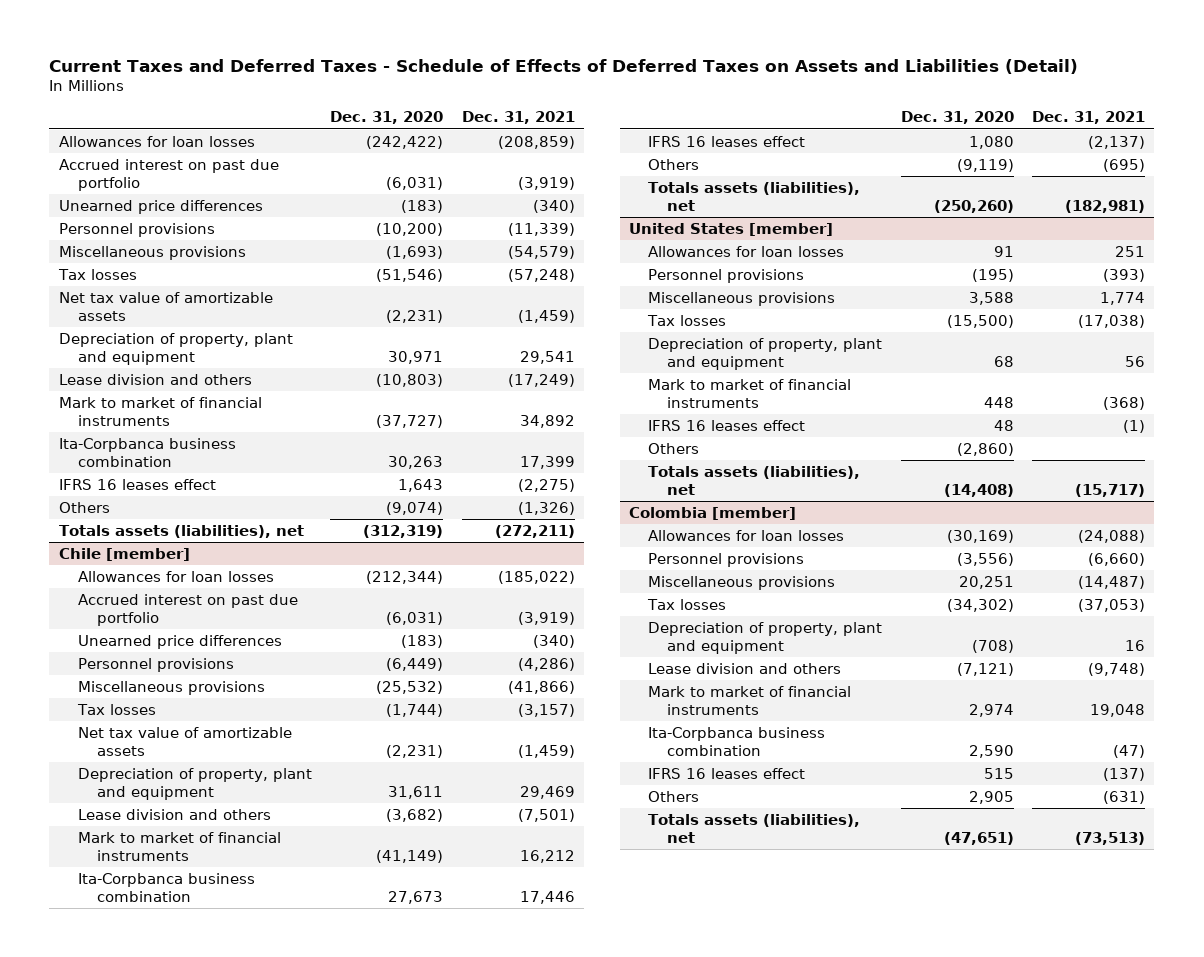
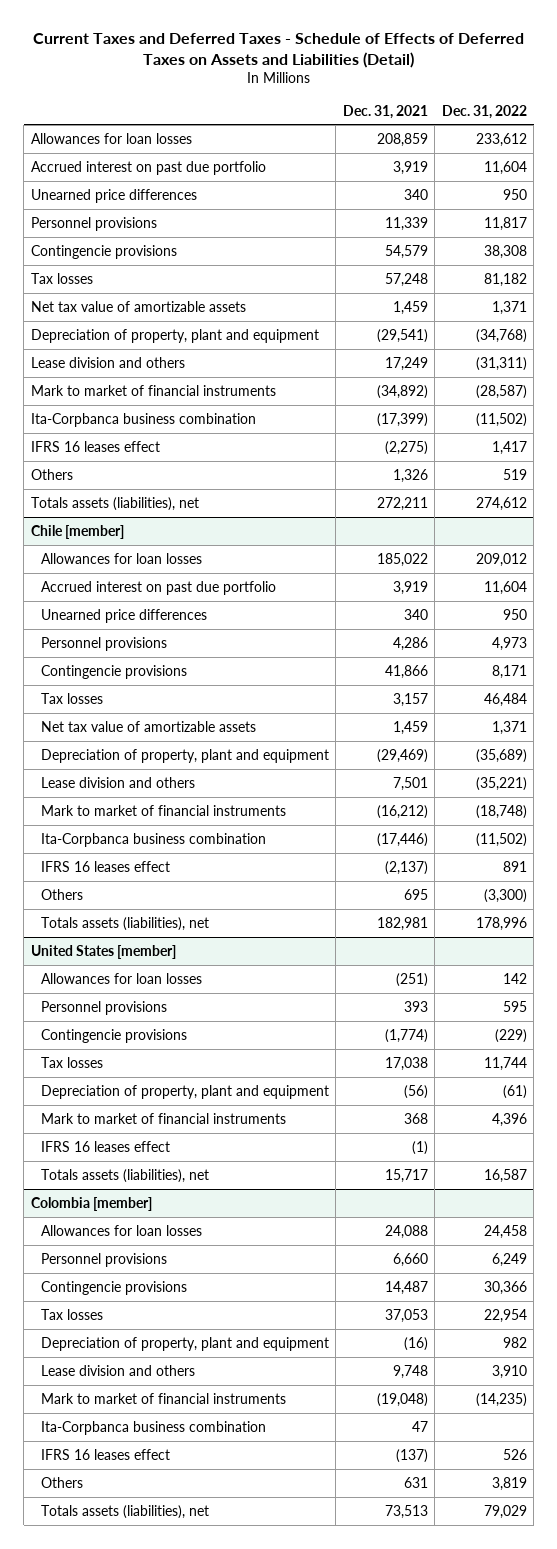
- | Dec. 31, 2020 | Dec. 31, 2021
+ | Dec. 31, 2021 | Dec. 31, 2022
- Allowances for loan losses | (242,422) | (208,859)
- Accrued interest on past due portfolio | (6,031) | (3,919)
- Unearned price differences | (183) | (340)
- Personnel provisions | (10,200) | (11,339)
- Miscellaneous provisions | (1,693) | (54,579)
- Tax losses | (51,546) | (57,248)
- Net tax value of amortizable assets | (2,231) | (1,459)
- Depreciation of property, plant and equipment | 30,971 | 29,541
- Lease division and others | (10,803) | (17,249)
- Mark to market of financial instruments | (37,727) | 34,892
- Ita-Corpbanca business combination | 30,263 | 17,399
+ Allowances for loan losses | 208,859 | 233,612
+ Accrued interest on past due portfolio | 3,919 | 11,604
+ Unearned price differences | 340 | 950
+ Personnel provisions | 11,339 | 11,817
+ Contingencie provisions | 54,579 | 38,308
+ Tax losses | 57,248 | 81,182
+ Net tax value of amortizable assets | 1,459 | 1,371
+ Depreciation of property, plant and equipment | (29,541) | (34,768)
+ Lease division and others | 17,249 | (31,311)
+ Mark to market of financial instruments | (34,892) | (28,587)
+ Ita-Corpbanca business combination | (17,399) | (11,502)
- Others | (9,074) | (1,326)
- Totals assets (liabilities), net | (312,319) | (272,211)
+ Others | 1,326 | 519
+ Totals assets (liabilities), net | 272,211 | 274,612
@ Chile [member]
- Allowances for loan losses | (212,344) | (185,022)
- Accrued interest on past due portfolio | (6,031) | (3,919)
- Unearned price differences | (183) | (340)
- Personnel provisions | (6,449) | (4,286)
- Miscellaneous provisions | (25,532) | (41,866)
- Tax losses | (1,744) | (3,157)
- Net tax value of amortizable assets | (2,231) | (1,459)
- Depreciation of property, plant and equipment | 31,611 | 29,469
- Lease division and others | (3,682) | (7,501)
- Mark to market of financial instruments | (41,149) | 16,212
- Ita-Corpbanca business combination | 27,673 | 17,446
+ Allowances for loan losses | 185,022 | 209,012
+ Accrued interest on past due portfolio | 3,919 | 11,604
+ Unearned price differences | 340 | 950
+ Personnel provisions | 4,286 | 4,973
+ Contingencie provisions | 41,866 | 8,171
+ Tax losses | 3,157 | 46,484
+ Net tax value of amortizable assets | 1,459 | 1,371
+ Depreciation of property, plant and equipment | (29,469) | (35,689)
+ Lease division and others | 7,501 | (35,221)
+ Mark to market of financial instruments | (16,212) | (18,748)
+ Ita-Corpbanca business combination | (17,446) | (11,502)
- Others | (9,119) | (695)
- Totals assets (liabilities), net | (250,260) | (182,981)
+ Others | 695 | (3,300)
+ Totals assets (liabilities), net | 182,981 | 178,996
@ United States [member]
- Allowances for loan losses | 91 | 251
- Personnel provisions | (195) | (393)
- Miscellaneous provisions | 3,588 | 1,774
- Tax losses | (15,500) | (17,038)
- Depreciation of property, plant and equipment | 68 | 56
- Mark to market of financial instruments | 448 | (368)
+ Allowances for loan losses | (251) | 142
+ Personnel provisions | 393 | 595
+ Contingencie provisions | (1,774) | (229)
+ Tax losses | 17,038 | 11,744
+ Depreciation of property, plant and equipment | (56) | (61)
+ Mark to market of financial instruments | 368 | 4,396
- Others | (2,860) |
- Totals assets (liabilities), net | (14,408) | (15,717)
+ Totals assets (liabilities), net | 15,717 | 16,587
@ Colombia [member]
- Allowances for loan losses | (30,169) | (24,088)
- Personnel provisions | (3,556) | (6,660)
- Miscellaneous provisions | 20,251 | (14,487)
- Tax losses | (34,302) | (37,053)
- Depreciation of property, plant and equipment | (708) | 16
- Lease division and others | (7,121) | (9,748)
- Mark to market of financial instruments | 2,974 | 19,048
- Ita-Corpbanca business combination | 2,590 | (47)
+ Allowances for loan losses | 24,088 | 24,458
+ Personnel provisions | 6,660 | 6,249
+ Contingencie provisions | 14,487 | 30,366
+ Tax losses | 37,053 | 22,954
+ Depreciation of property, plant and equipment | (16) | 982
+ Lease division and others | 9,748 | 3,910
+ Mark to market of financial instruments | (19,048) | (14,235)
+ Ita-Corpbanca business combination | 47 |
- Others | 2,905 | (631)
- Totals assets (liabilities), net | (47,651) | (73,513)
+ Others | 631 | 3,819
+ Totals assets (liabilities), net | 73,513 | 79,029

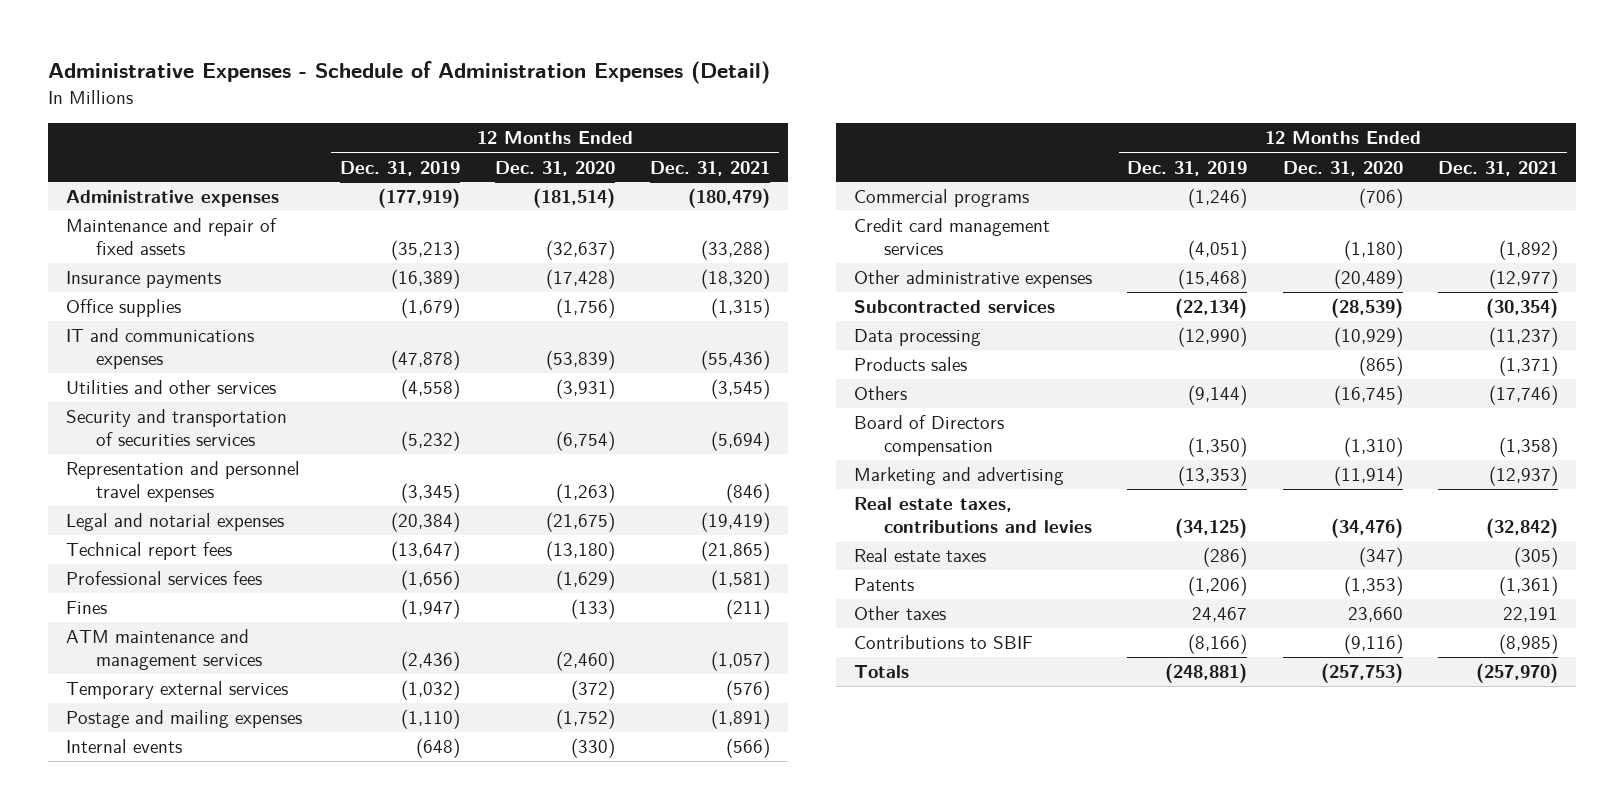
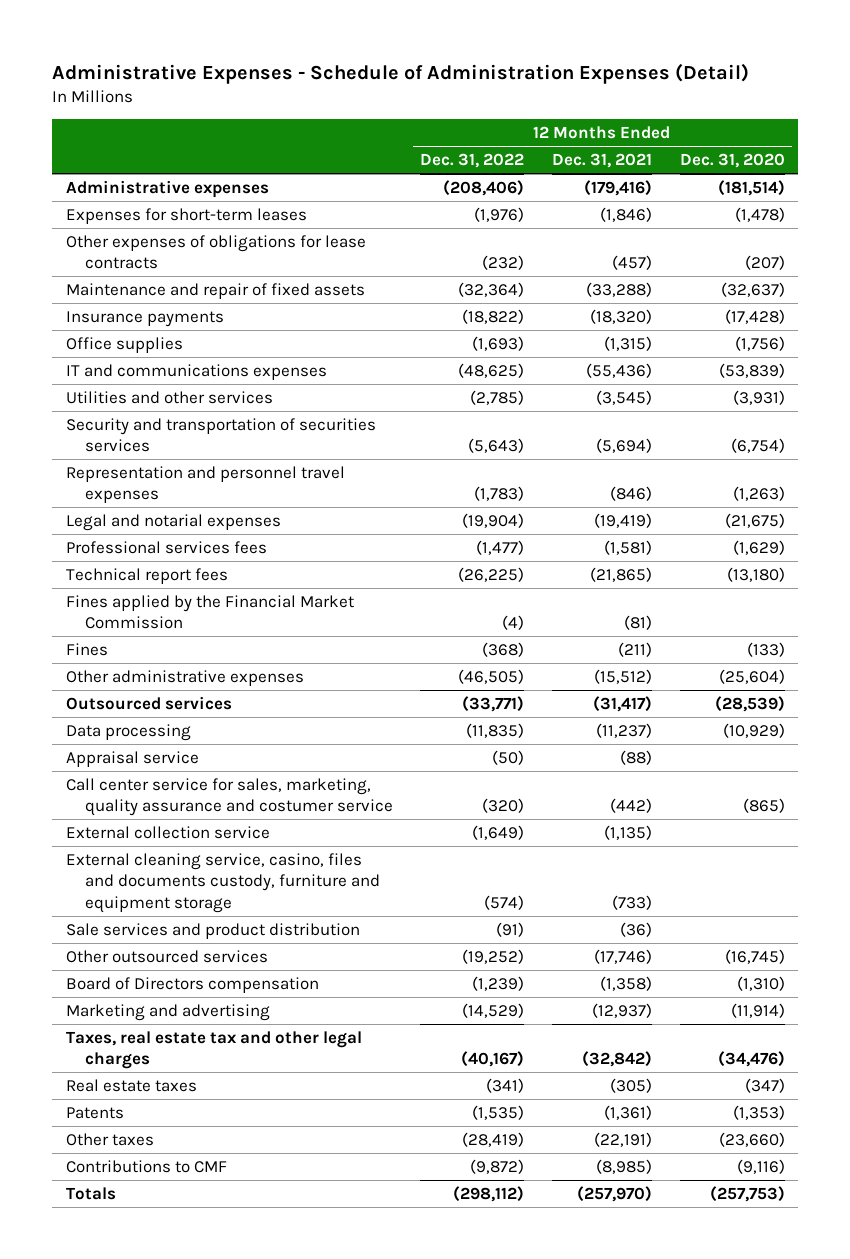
- | 12 Months Ended Dec. 31, 2019 | 12 Months Ended Dec. 31, 2020 | 12 Months Ended Dec. 31, 2021
+ | 12 Months Ended Dec. 31, 2022 | 12 Months Ended Dec. 31, 2021 | 12 Months Ended Dec. 31, 2020
- Administrative expenses | (177,919) | (181,514) | (180,479)
+ Administrative expenses | (208,406) | (179,416) | (181,514)
+ Expenses for short-term leases | (1,976) | (1,846) | (1,478)
+ Other expenses of obligations for lease contracts | (232) | (457) | (207)
moved down: Technical report fees | (26,225) | (21,865) | (13,180)
+ Fines applied by the Financial Market Commission | (4) | (81) |
- ATM maintenance and management services | (2,436) | (2,460) | (1,057)
- Temporary external services | (1,032) | (372) | (576)
- Postage and mailing expenses | (1,110) | (1,752) | (1,891)
- Internal events | (648) | (330) | (566)
- Commercial programs | (1,246) | (706) |
- Credit card management services | (4,051) | (1,180) | (1,892)
- Other administrative expenses | (15,468) | (20,489) | (12,977)
- Subcontracted services | (22,134) | (28,539) | (30,354)
+ Other administrative expenses | (46,505) | (15,512) | (25,604)
+ Outsourced services | (33,771) | (31,417) | (28,539)
- Products sales | | (865) | (1,371)
- Others | (9,144) | (16,745) | (17,746)
+ Appraisal service | (50) | (88) |
+ Call center service for sales, marketing, quality assurance and costumer service | (320) | (442) | (865)
+ External collection service | (1,649) | (1,135) |
+ External cleaning service, casino, files and documents custody, furniture and equipment storage | (574) | (733) |
+ Sale services and product distribution | (91) | (36) |
+ Other outsourced services | (19,252) | (17,746) | (16,745)
- Real estate taxes, contributions and levies | (34,125) | (34,476) | (32,842)
+ Taxes, real estate tax and other legal charges | (40,167) | (32,842) | (34,476)
- Other taxes | 24,467 | 23,660 | 22,191
- Contributions to SBIF | (8,166) | (9,116) | (8,985)
+ Other taxes | (28,419) | (22,191) | (23,660)
+ Contributions to CMF | (9,872) | (8,985) | (9,116)

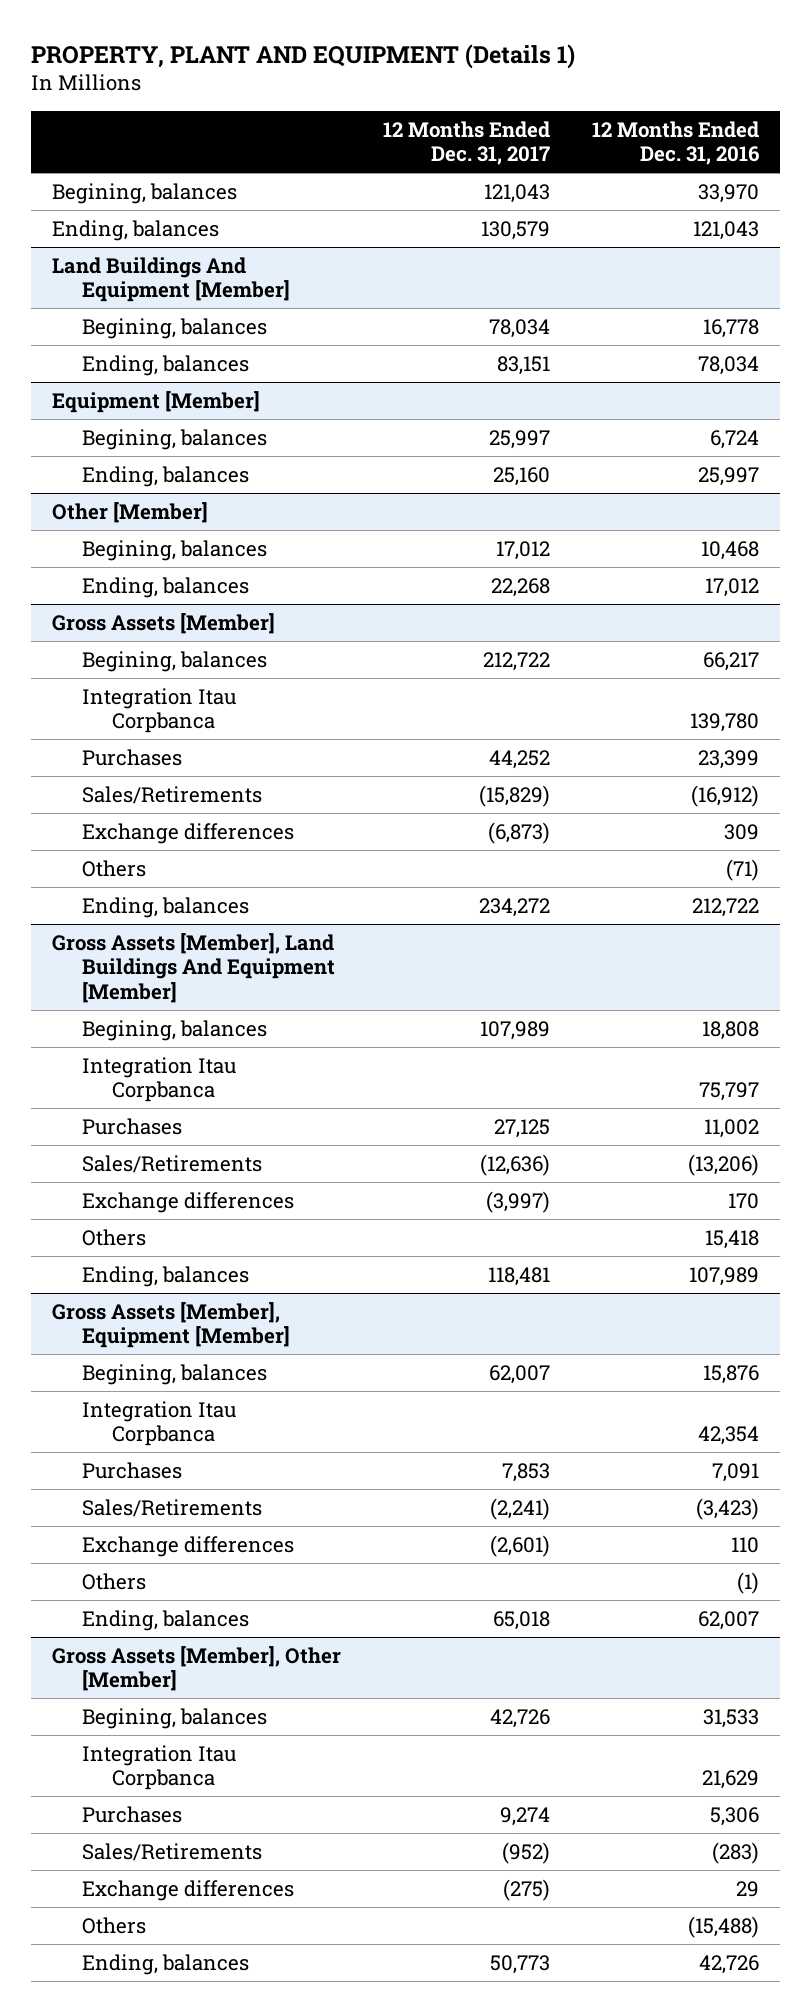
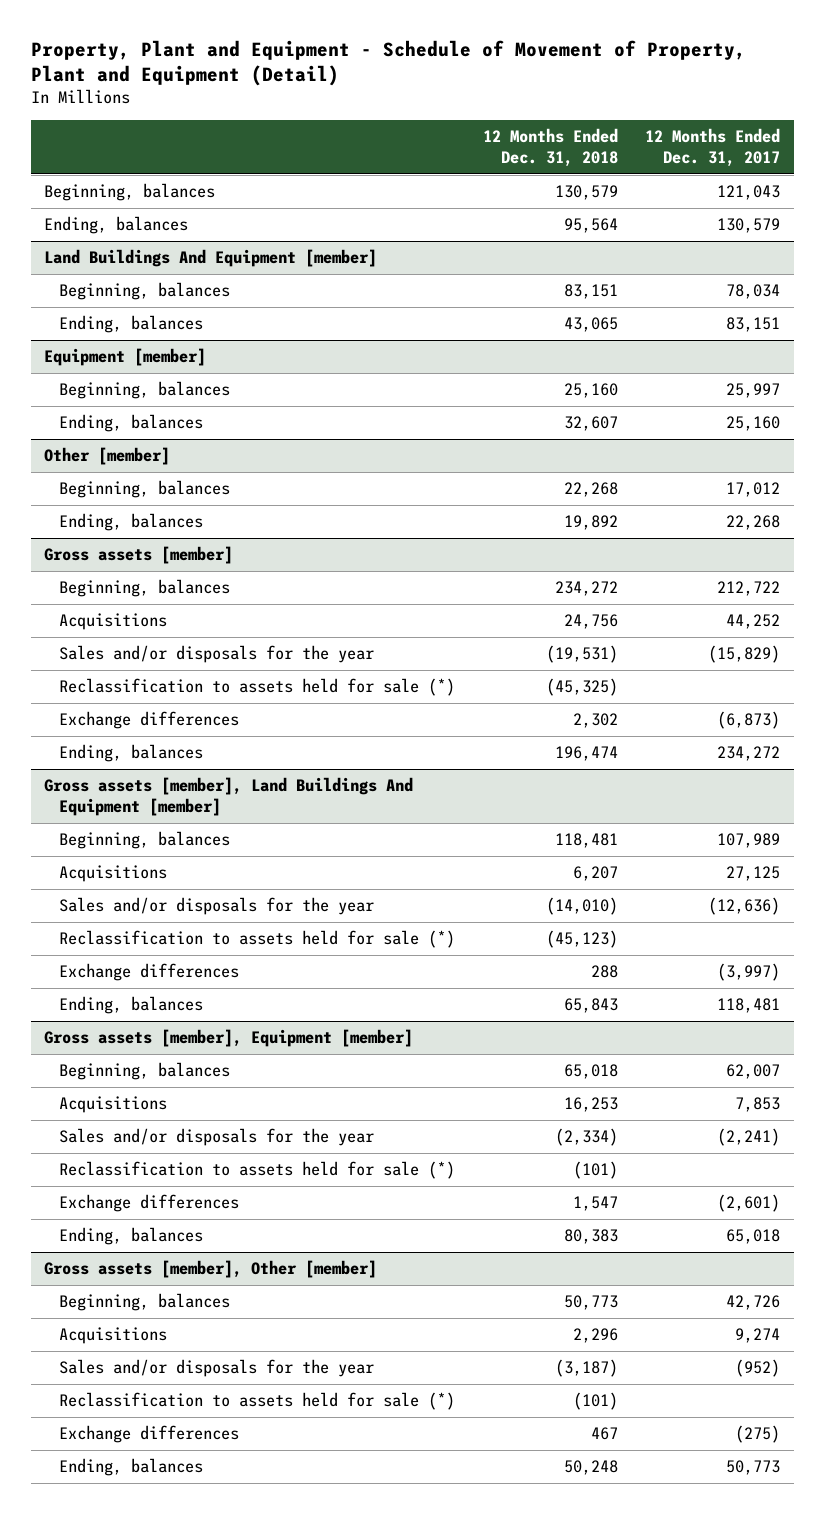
- PROPERTY, PLANT AND EQUIPMENT (Details 1)
+ Property, Plant and Equipment - Schedule of Movement of Property, Plant and Equipment (Detail)
- | 12 Months Ended Dec. 31, 2017 | 12 Months Ended Dec. 31, 2016
+ | 12 Months Ended Dec. 31, 2018 | 12 Months Ended Dec. 31, 2017
- Begining, balances | 121,043 | 33,970
+ Beginning, balances | 130,579 | 121,043
- Land Buildings And Equipment [Member]
- Begining, balances | 78,034 | 16,778
+ Land Buildings And Equipment [member]
+ Beginning, balances | 83,151 | 78,034
- Equipment [Member]
- Begining, balances | 25,997 | 6,724
+ Equipment [member]
+ Beginning, balances | 25,160 | 25,997
- Other [Member]
- Begining, balances | 17,012 | 10,468
+ Other [member]
+ Beginning, balances | 22,268 | 17,012
- Gross Assets [Member]
- Begining, balances | 212,722 | 66,217
- Integration Itau Corpbanca | | 139,780
- Purchases | 44,252 | 23,399
- Sales/Retirements | (15,829) | (16,912)
+ Gross assets [member]
+ Beginning, balances | 234,272 | 212,722
+ Acquisitions | 24,756 | 44,252
+ Sales and/or disposals for the year | (19,531) | (15,829)
+ Reclassification to assets held for sale (*) | (45,325) |
- Others | | (71)
- Gross Assets [Member], Land Buildings And Equipment [Member]
- Begining, balances | 107,989 | 18,808
- Integration Itau Corpbanca | | 75,797
- Purchases | 27,125 | 11,002
- Sales/Retirements | (12,636) | (13,206)
+ Gross assets [member], Land Buildings And Equipment [member]
+ Beginning, balances | 118,481 | 107,989
+ Acquisitions | 6,207 | 27,125
+ Sales and/or disposals for the year | (14,010) | (12,636)
+ Reclassification to assets held for sale (*) | (45,123) |
- Others | | 15,418
- Gross Assets [Member], Equipment [Member]
- Begining, balances | 62,007 | 15,876
- Integration Itau Corpbanca | | 42,354
- Purchases | 7,853 | 7,091
- Sales/Retirements | (2,241) | (3,423)
+ Gross assets [member], Equipment [member]
+ Beginning, balances | 65,018 | 62,007
+ Acquisitions | 16,253 | 7,853
+ Sales and/or disposals for the year | (2,334) | (2,241)
+ Reclassification to assets held for sale (*) | (101) |
- Others | | (1)
- Gross Assets [Member], Other [Member]
- Begining, balances | 42,726 | 31,533
- Integration Itau Corpbanca | | 21,629
- Purchases | 9,274 | 5,306
- Sales/Retirements | (952) | (283)
+ Gross assets [member], Other [member]
+ Beginning, balances | 50,773 | 42,726
+ Acquisitions | 2,296 | 9,274
+ Sales and/or disposals for the year | (3,187) | (952)
+ Reclassification to assets held for sale (*) | (101) |
- Others | | (15,488)

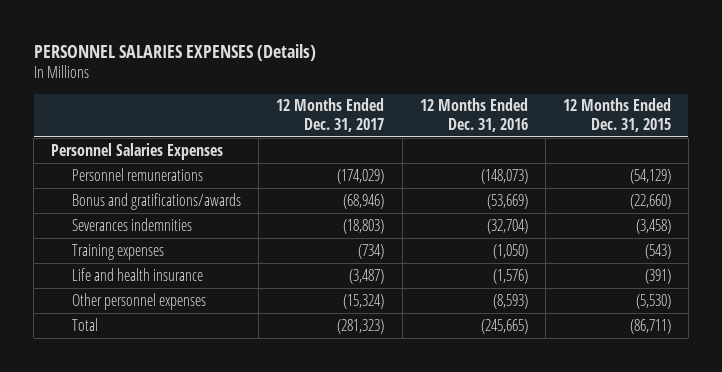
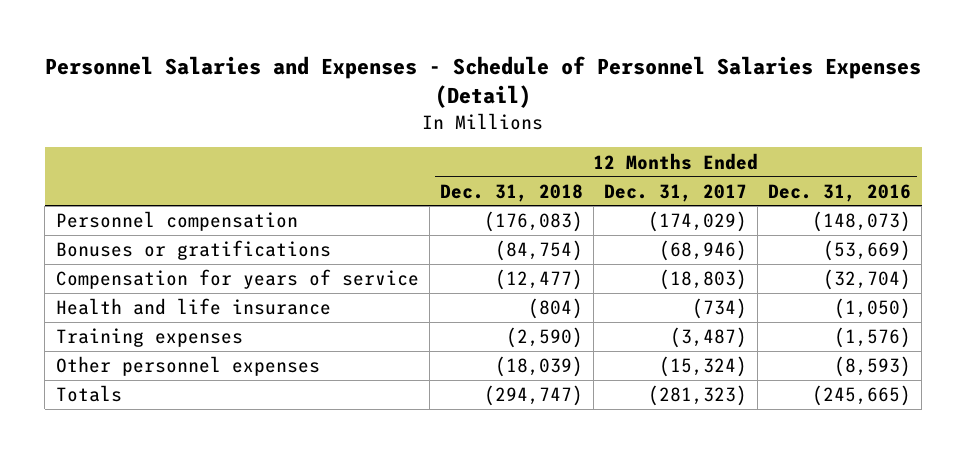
- PERSONNEL SALARIES EXPENSES (Details)
+ Personnel Salaries and Expenses - Schedule of Personnel Salaries Expenses (Detail)
- | 12 Months Ended Dec. 31, 2017 | 12 Months Ended Dec. 31, 2016 | 12 Months Ended Dec. 31, 2015
+ | 12 Months Ended Dec. 31, 2018 | 12 Months Ended Dec. 31, 2017 | 12 Months Ended Dec. 31, 2016
- Personnel Salaries Expenses
- Personnel remunerations | (174,029) | (148,073) | (54,129)
- Bonus and gratifications/awards | (68,946) | (53,669) | (22,660)
- Severances indemnities | (18,803) | (32,704) | (3,458)
- Training expenses | (734) | (1,050) | (543)
- Life and health insurance | (3,487) | (1,576) | (391)
+ Personnel compensation | (176,083) | (174,029) | (148,073)
+ Bonuses or gratifications | (84,754) | (68,946) | (53,669)
+ Compensation for years of service | (12,477) | (18,803) | (32,704)
+ Health and life insurance | (804) | (734) | (1,050)
+ Training expenses | (2,590) | (3,487) | (1,576)
- Total | (281,323) | (245,665) | (86,711)
+ Totals | (294,747) | (281,323) | (245,665)

